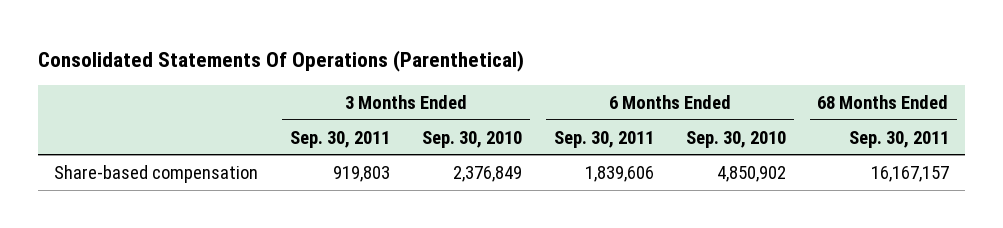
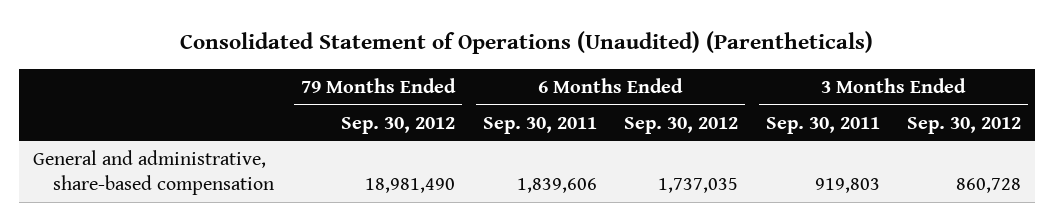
- Consolidated Statements Of Operations (Parenthetical)
+ Consolidated Statement of Operations (Unaudited) (Parentheticals)
- | 3 Months Ended Sep. 30, 2011 | 3 Months Ended Sep. 30, 2010 | 6 Months Ended Sep. 30, 2011 | 6 Months Ended Sep. 30, 2010 | 68 Months Ended Sep. 30, 2011
+ | 79 Months Ended Sep. 30, 2012 | 6 Months Ended Sep. 30, 2011 | 6 Months Ended Sep. 30, 2012 | 3 Months Ended Sep. 30, 2011 | 3 Months Ended Sep. 30, 2012
- Share-based compensation | 919,803 | 2,376,849 | 1,839,606 | 4,850,902 | 16,167,157
+ General and administrative, share-based compensation | 18,981,490 | 1,839,606 | 1,737,035 | 919,803 | 860,728

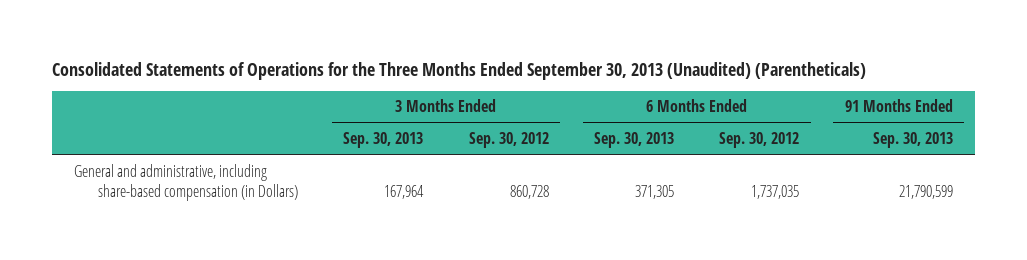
- Consolidated Statement of Operations (Unaudited) (Parentheticals)
+ Consolidated Statements of Operations for the Three Months Ended September 30, 2013 (Unaudited) (Parentheticals)
- | 79 Months Ended Sep. 30, 2012 | 6 Months Ended Sep. 30, 2011 | 6 Months Ended Sep. 30, 2012 | 3 Months Ended Sep. 30, 2011 | 3 Months Ended Sep. 30, 2012
+ | 3 Months Ended Sep. 30, 2013 | 3 Months Ended Sep. 30, 2012 | 6 Months Ended Sep. 30, 2013 | 6 Months Ended Sep. 30, 2012 | 91 Months Ended Sep. 30, 2013
- General and administrative, share-based compensation | 18,981,490 | 1,839,606 | 1,737,035 | 919,803 | 860,728
+ General and administrative, including share-based compensation (in Dollars) | 167,964 | 860,728 | 371,305 | 1,737,035 | 21,790,599

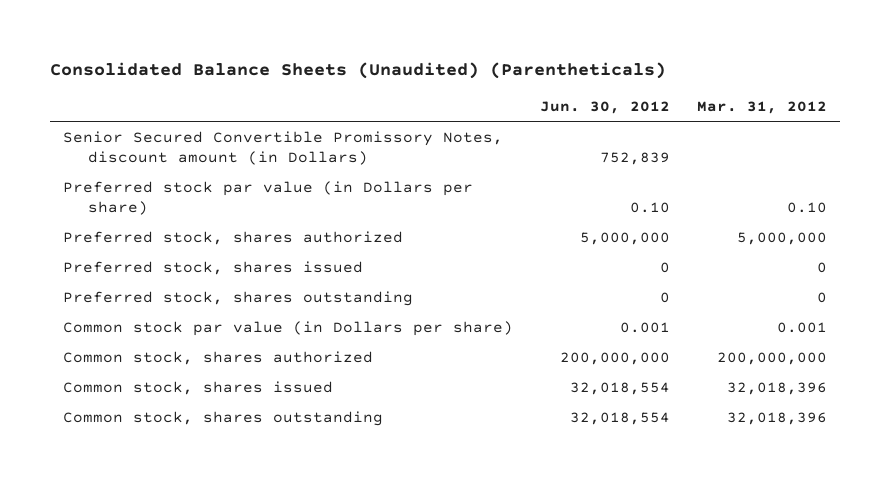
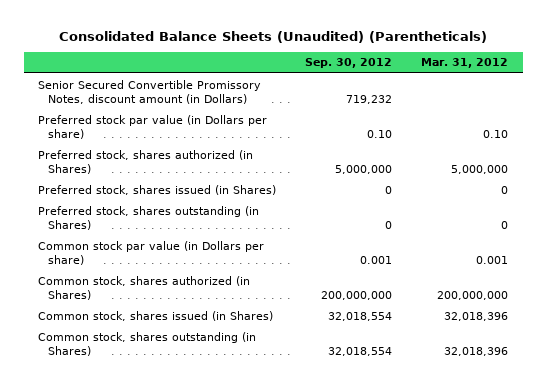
- | Jun. 30, 2012 | Mar. 31, 2012
+ | Sep. 30, 2012 | Mar. 31, 2012
- Preferred stock, shares authorized | 5,000,000 | 5,000,000
- Preferred stock, shares issued | 0 | 0
- Preferred stock, shares outstanding | 0 | 0
+ Preferred stock, shares authorized (in Shares) | 5,000,000 | 5,000,000
+ Preferred stock, shares issued (in Shares) | 0 | 0
+ Preferred stock, shares outstanding (in Shares) | 0 | 0
- Common stock, shares authorized | 200,000,000 | 200,000,000
- Common stock, shares issued | 32,018,554 | 32,018,396
- Common stock, shares outstanding | 32,018,554 | 32,018,396
+ Common stock, shares authorized (in Shares) | 200,000,000 | 200,000,000
+ Common stock, shares issued (in Shares) | 32,018,554 | 32,018,396
+ Common stock, shares outstanding (in Shares) | 32,018,554 | 32,018,396

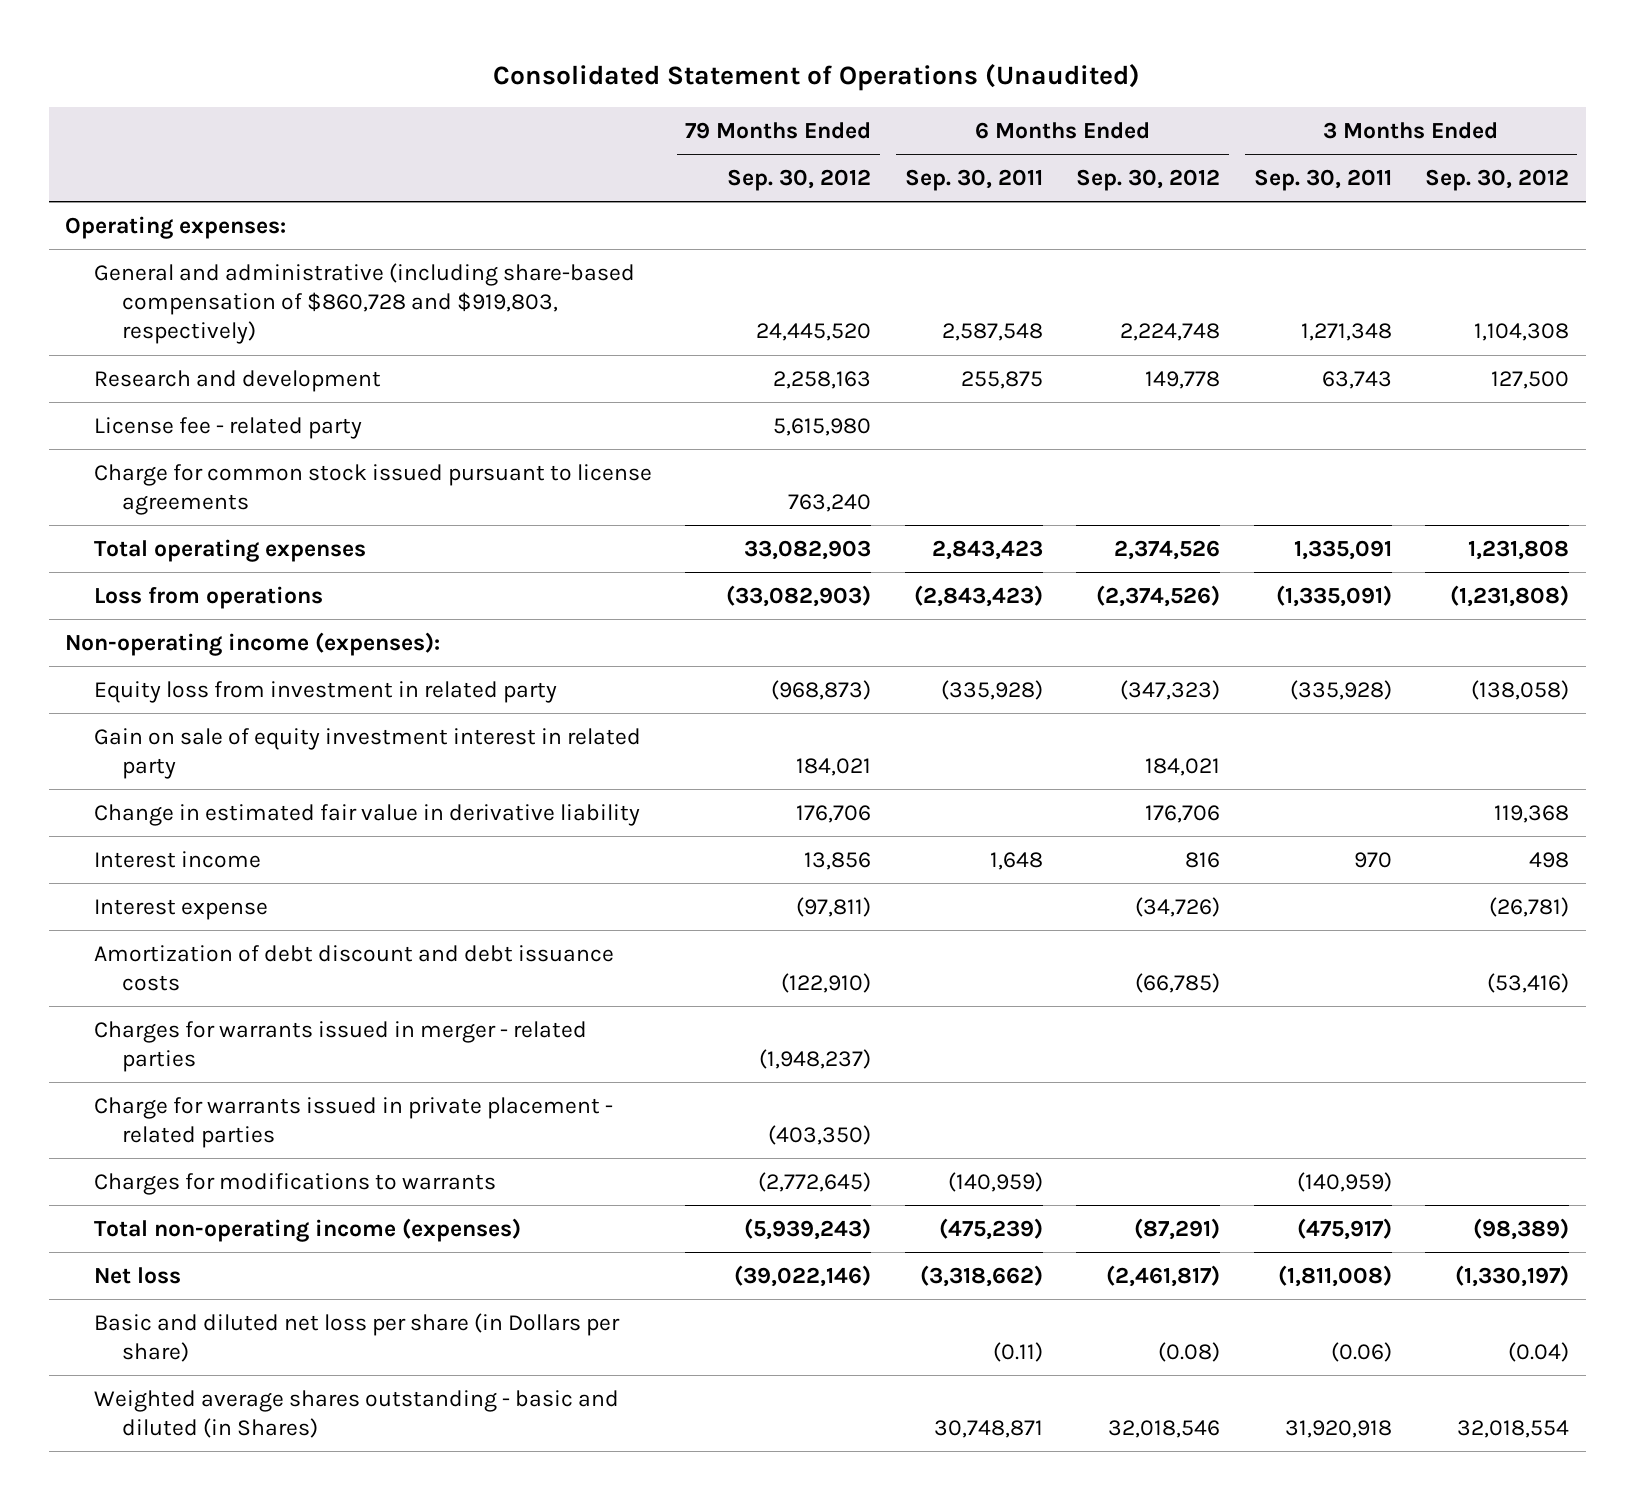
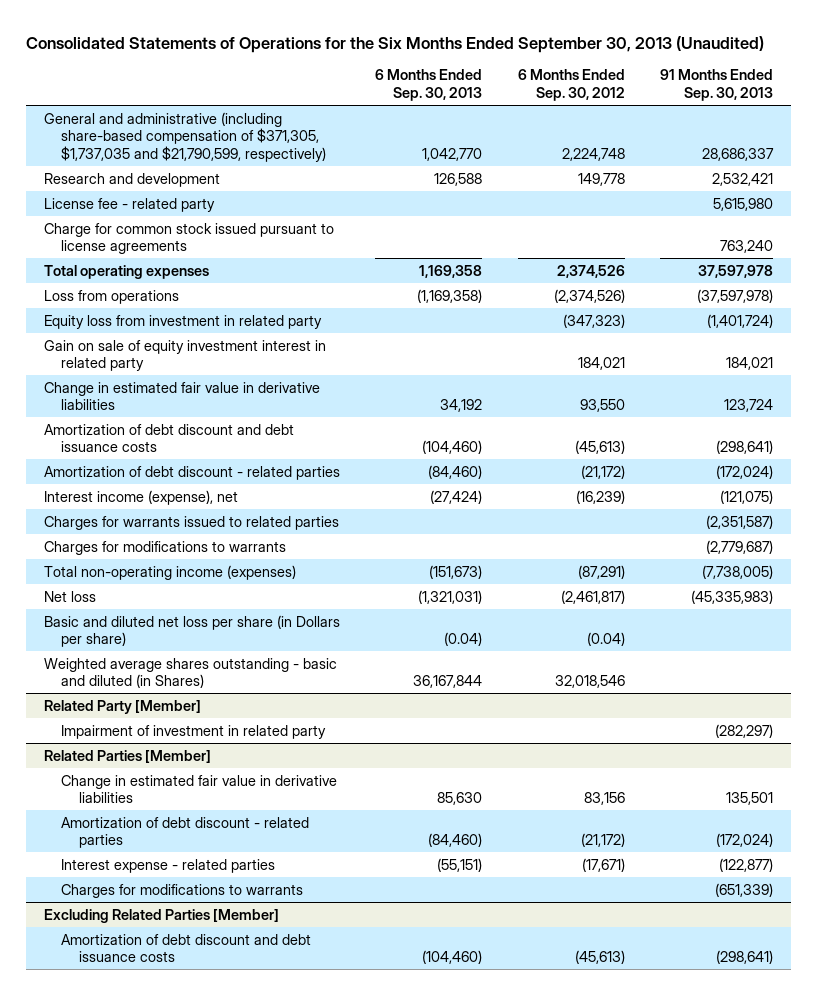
- Consolidated Statement of Operations (Unaudited)
+ Consolidated Statements of Operations for the Six Months Ended September 30, 2013 (Unaudited)
- | 79 Months Ended Sep. 30, 2012 | 6 Months Ended Sep. 30, 2011 | 6 Months Ended Sep. 30, 2012 | 3 Months Ended Sep. 30, 2011 | 3 Months Ended Sep. 30, 2012
+ | 6 Months Ended Sep. 30, 2013 | 6 Months Ended Sep. 30, 2012 | 91 Months Ended Sep. 30, 2013
- Operating expenses:
- General and administrative (including share-based compensation of $860,728 and $919,803, respectively) | 24,445,520 | 2,587,548 | 2,224,748 | 1,271,348 | 1,104,308
+ General and administrative (including share-based compensation of $371,305, $1,737,035 and $21,790,599, respectively) | 1,042,770 | 2,224,748 | 28,686,337
- Non-operating income (expenses):
- Change in estimated fair value in derivative liability | 176,706 | | 176,706 | | 119,368
- Interest income | 13,856 | 1,648 | 816 | 970 | 498
- Interest expense | (97,811) | | (34,726) | | (26,781)
- Amortization of debt discount and debt issuance costs | (122,910) | | (66,785) | | (53,416)
- Charges for warrants issued in merger - related parties | (1,948,237) | | | |
- Charge for warrants issued in private placement - related parties | (403,350) | | | |
+ Change in estimated fair value in derivative liabilities | 34,192 | 93,550 | 123,724
+ Amortization of debt discount and debt issuance costs | (104,460) | (45,613) | (298,641)
+ Amortization of debt discount - related parties | (84,460) | (21,172) | (172,024)
+ Interest income (expense), net | (27,424) | (16,239) | (121,075)
+ Charges for warrants issued to related parties | | | (2,351,587)
- Basic and diluted net loss per share (in Dollars per share) | | (0.11) | (0.08) | (0.06) | (0.04)
+ Basic and diluted net loss per share (in Dollars per share) | (0.04) | (0.04) |
+ Related Party [Member]
+ Impairment of investment in related party | | | (282,297)
+ Related Parties [Member]
+ Change in estimated fair value in derivative liabilities | 85,630 | 83,156 | 135,501
+ Amortization of debt discount - related parties | (84,460) | (21,172) | (172,024)
+ Interest expense - related parties | (55,151) | (17,671) | (122,877)
+ Charges for modifications to warrants | | | (651,339)
+ Excluding Related Parties [Member]
+ Amortization of debt discount and debt issuance costs | (104,460) | (45,613) | (298,641)

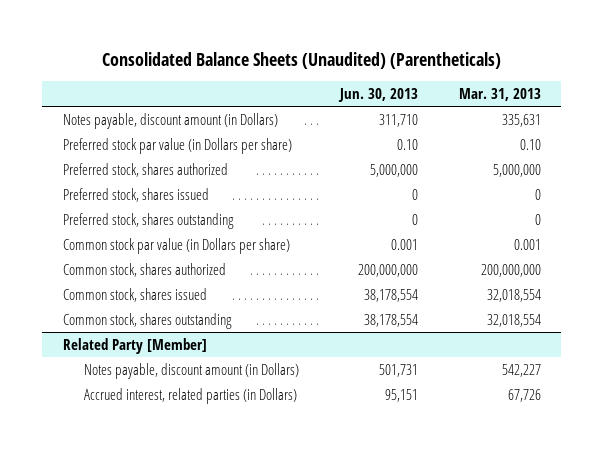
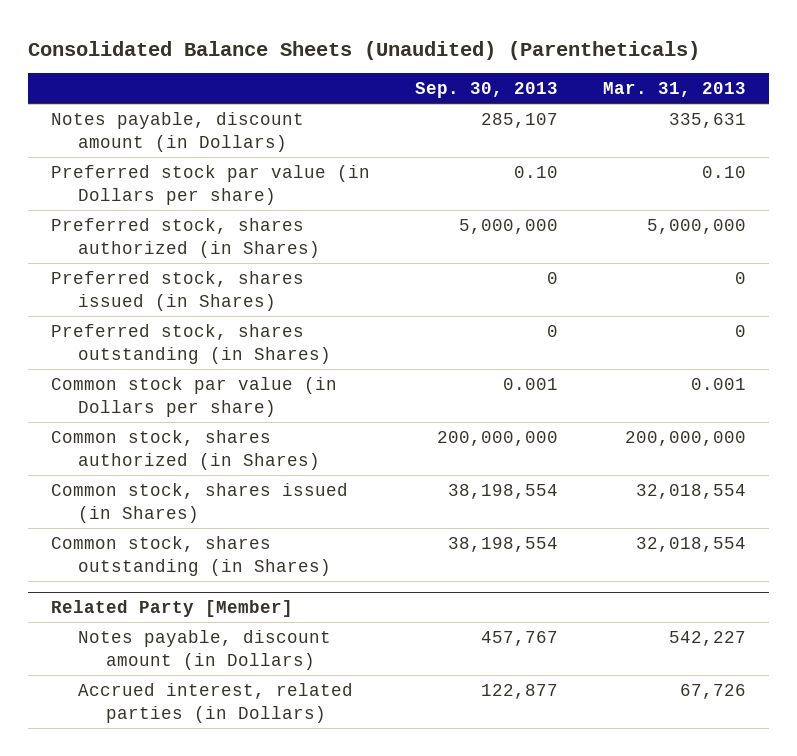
- | Jun. 30, 2013 | Mar. 31, 2013
+ | Sep. 30, 2013 | Mar. 31, 2013
- Preferred stock, shares authorized | 5,000,000 | 5,000,000
- Preferred stock, shares issued | 0 | 0
- Preferred stock, shares outstanding | 0 | 0
+ Preferred stock, shares authorized (in Shares) | 5,000,000 | 5,000,000
+ Preferred stock, shares issued (in Shares) | 0 | 0
+ Preferred stock, shares outstanding (in Shares) | 0 | 0
- Common stock, shares authorized | 200,000,000 | 200,000,000
- Common stock, shares issued | 38,178,554 | 32,018,554
- Common stock, shares outstanding | 38,178,554 | 32,018,554
+ Common stock, shares authorized (in Shares) | 200,000,000 | 200,000,000
+ Common stock, shares issued (in Shares) | 38,198,554 | 32,018,554
+ Common stock, shares outstanding (in Shares) | 38,198,554 | 32,018,554

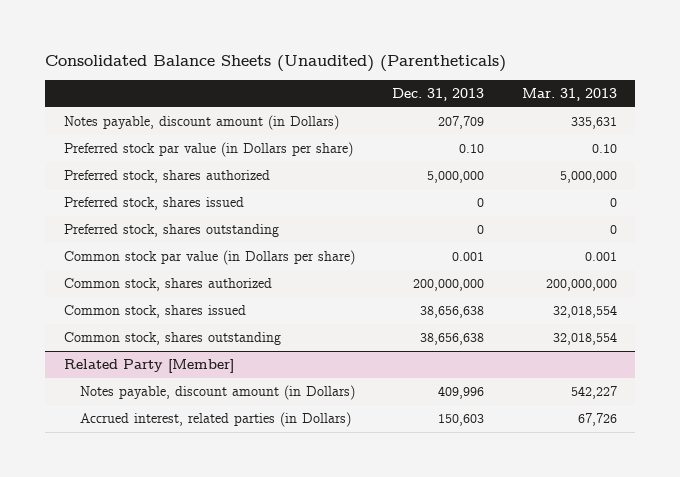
- | Sep. 30, 2013 | Mar. 31, 2013
+ | Dec. 31, 2013 | Mar. 31, 2013
- Preferred stock, shares authorized (in Shares) | 5,000,000 | 5,000,000
- Preferred stock, shares issued (in Shares) | 0 | 0
- Preferred stock, shares outstanding (in Shares) | 0 | 0
+ Preferred stock, shares authorized | 5,000,000 | 5,000,000
+ Preferred stock, shares issued | 0 | 0
+ Preferred stock, shares outstanding | 0 | 0
- Common stock, shares authorized (in Shares) | 200,000,000 | 200,000,000
- Common stock, shares issued (in Shares) | 38,198,554 | 32,018,554
- Common stock, shares outstanding (in Shares) | 38,198,554 | 32,018,554
+ Common stock, shares authorized | 200,000,000 | 200,000,000
+ Common stock, shares issued | 38,656,638 | 32,018,554
+ Common stock, shares outstanding | 38,656,638 | 32,018,554

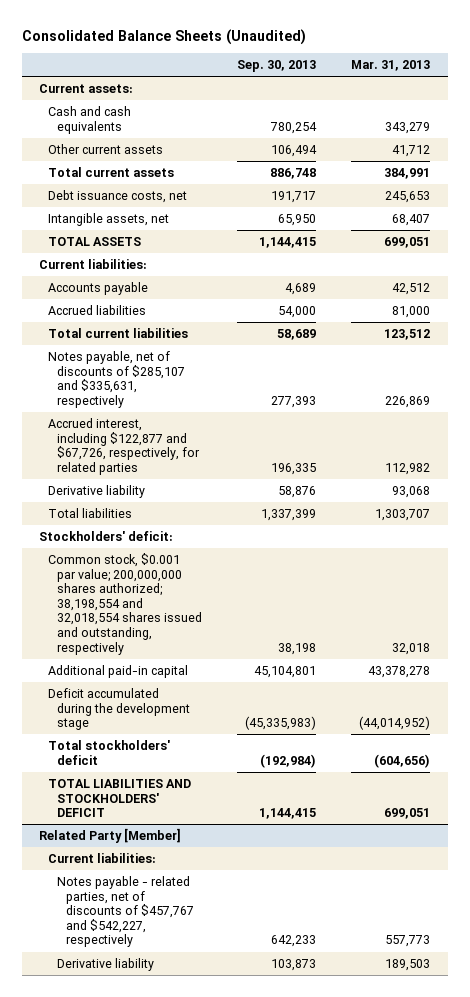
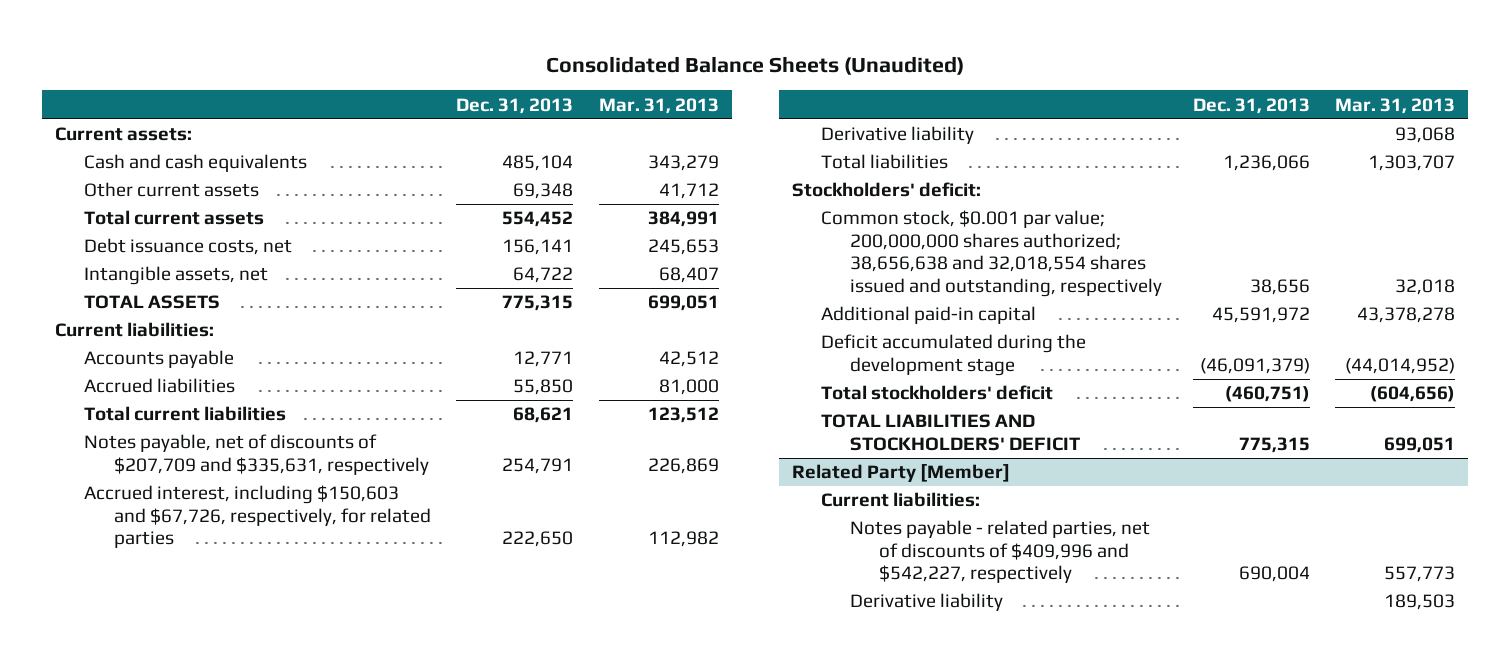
- | Sep. 30, 2013 | Mar. 31, 2013
+ | Dec. 31, 2013 | Mar. 31, 2013
- Notes payable, net of discounts of $285,107 and $335,631, respectively | 277,393 | 226,869
- Accrued interest, including $122,877 and $67,726, respectively, for related parties | 196,335 | 112,982
+ Notes payable, net of discounts of $207,709 and $335,631, respectively | 254,791 | 226,869
+ Accrued interest, including $150,603 and $67,726, respectively, for related parties | 222,650 | 112,982
- Common stock, $0.001 par value; 200,000,000 shares authorized; 38,198,554 and 32,018,554 shares issued and outstanding, respectively | 38,198 | 32,018
+ Common stock, $0.001 par value; 200,000,000 shares authorized; 38,656,638 and 32,018,554 shares issued and outstanding, respectively | 38,656 | 32,018
@ Related Party [Member]
- Notes payable - related parties, net of discounts of $457,767 and $542,227, respectively | 642,233 | 557,773
+ Notes payable - related parties, net of discounts of $409,996 and $542,227, respectively | 690,004 | 557,773

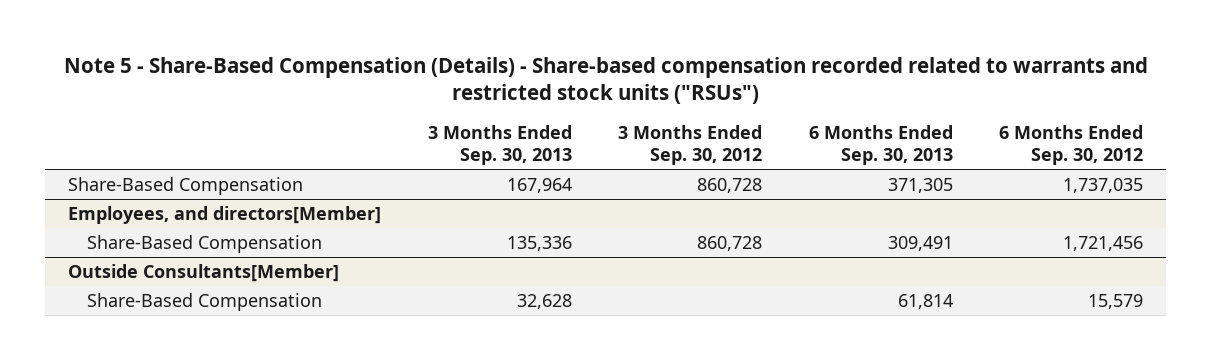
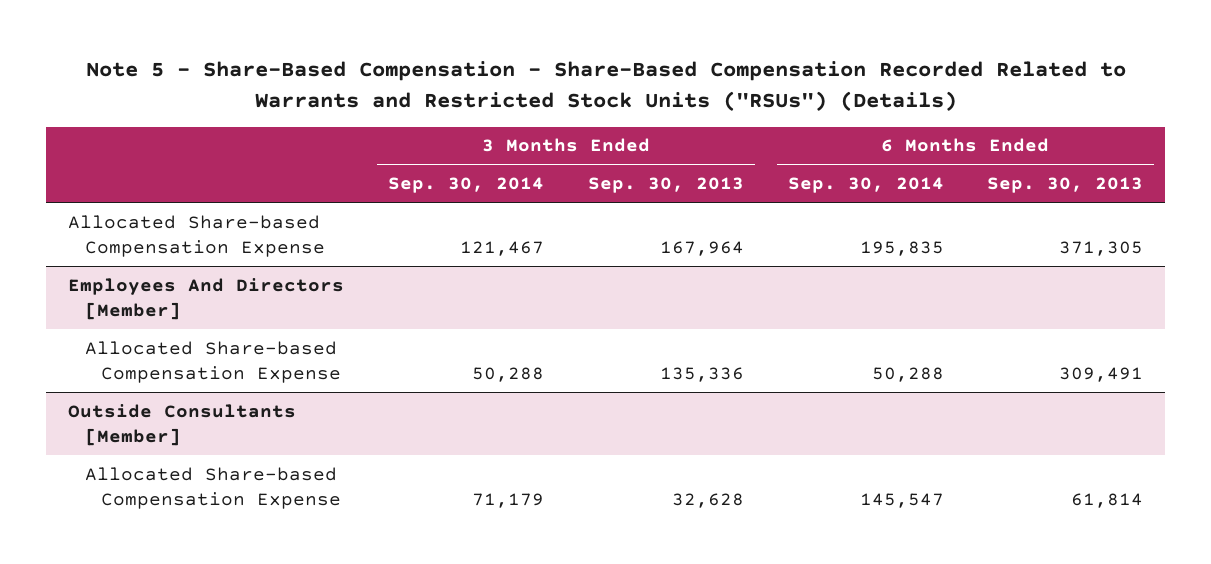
- Note 5 - Share-Based Compensation (Details) - Share-based compensation recorded related to warrants and restricted stock units ("RSUs")
+ Note 5 - Share-Based Compensation - Share-Based Compensation Recorded Related to Warrants and Restricted Stock Units ("RSUs") (Details)
- | 3 Months Ended Sep. 30, 2013 | 3 Months Ended Sep. 30, 2012 | 6 Months Ended Sep. 30, 2013 | 6 Months Ended Sep. 30, 2012
+ | 3 Months Ended Sep. 30, 2014 | 3 Months Ended Sep. 30, 2013 | 6 Months Ended Sep. 30, 2014 | 6 Months Ended Sep. 30, 2013
- Share-Based Compensation | 167,964 | 860,728 | 371,305 | 1,737,035
- Employees, and directors[Member]
- Share-Based Compensation | 135,336 | 860,728 | 309,491 | 1,721,456
- Outside Consultants[Member]
- Share-Based Compensation | 32,628 | | 61,814 | 15,579
+ Allocated Share-based Compensation Expense | 121,467 | 167,964 | 195,835 | 371,305
+ Employees And Directors [Member]
+ Allocated Share-based Compensation Expense | 50,288 | 135,336 | 50,288 | 309,491
+ Outside Consultants [Member]
+ Allocated Share-based Compensation Expense | 71,179 | 32,628 | 145,547 | 61,814

